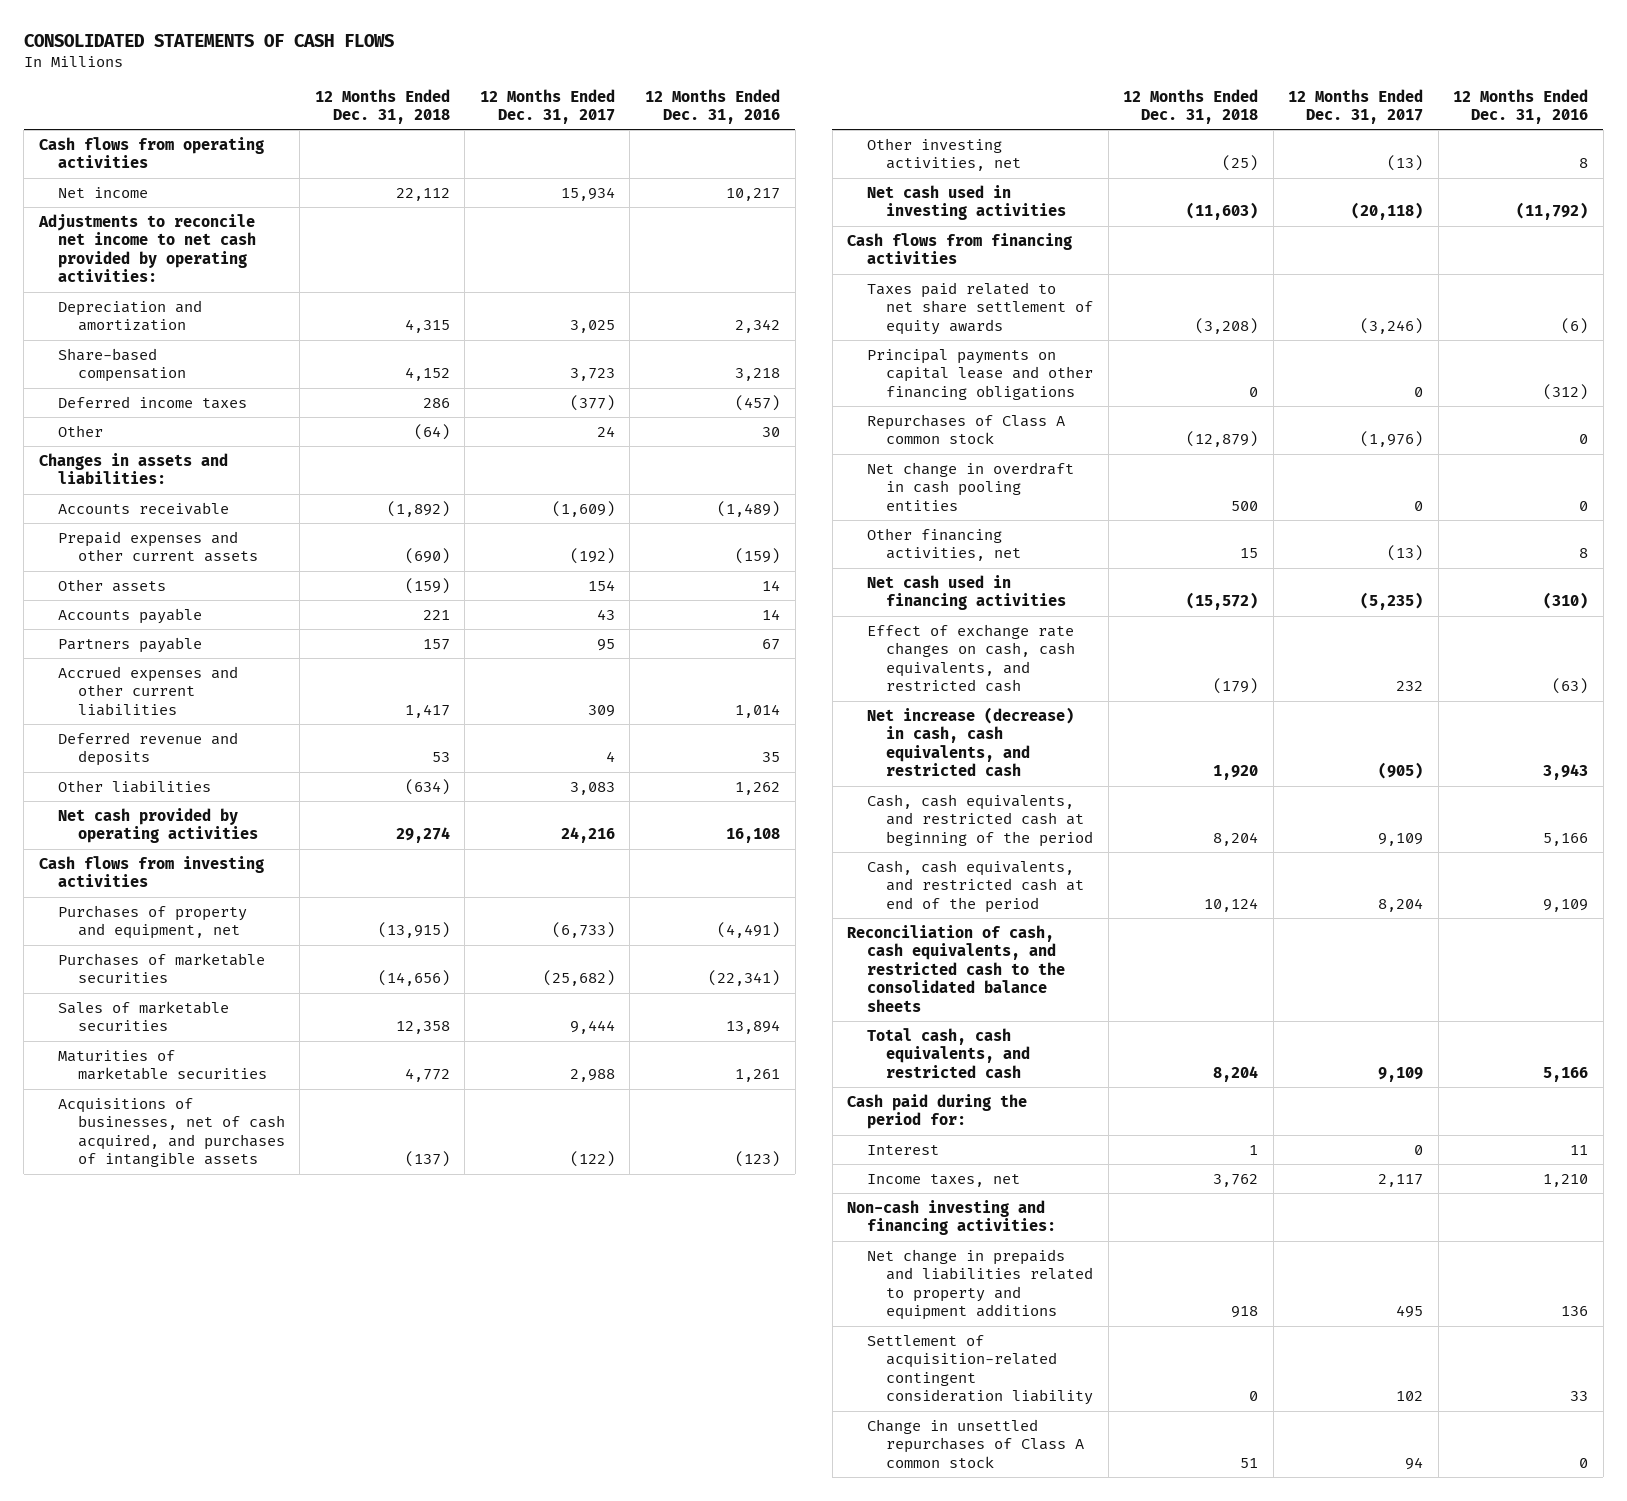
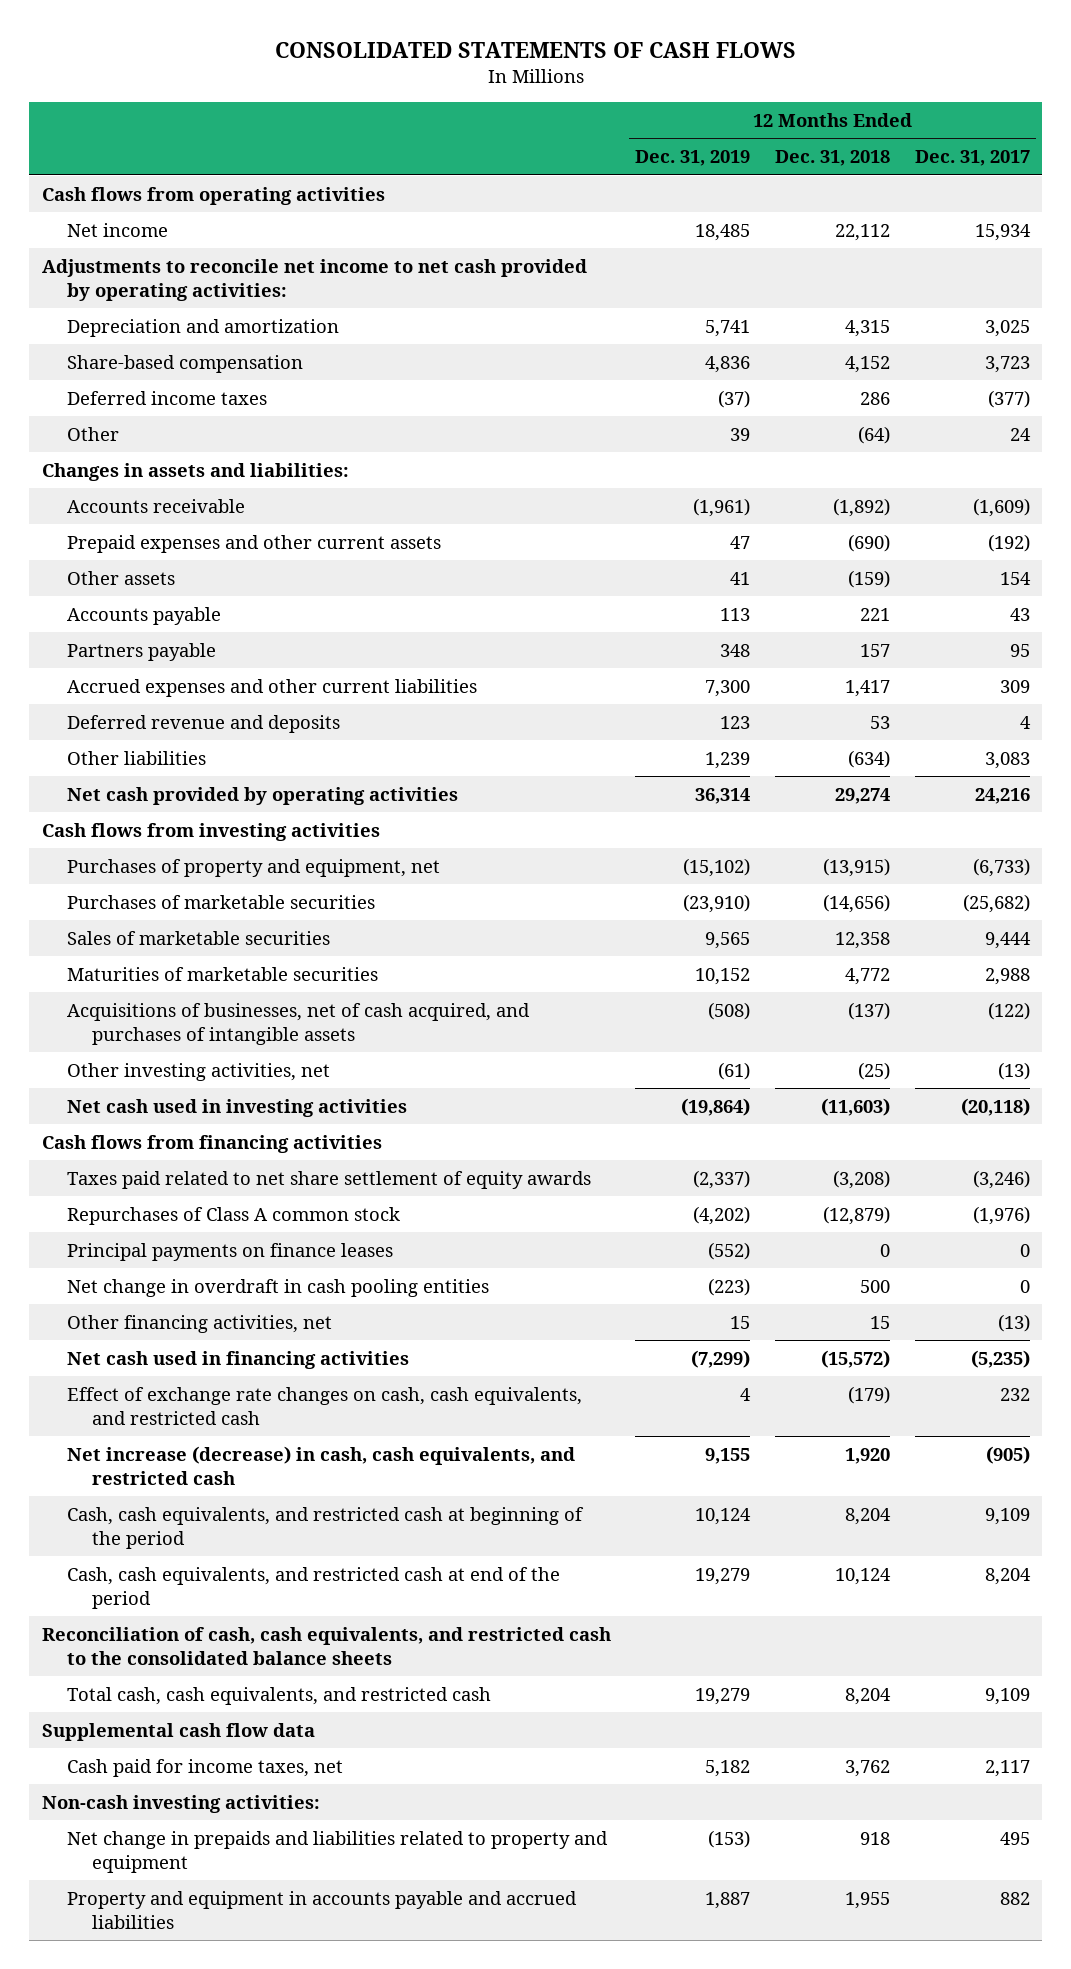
- | 12 Months Ended Dec. 31, 2018 | 12 Months Ended Dec. 31, 2017 | 12 Months Ended Dec. 31, 2016
+ | 12 Months Ended Dec. 31, 2019 | 12 Months Ended Dec. 31, 2018 | 12 Months Ended Dec. 31, 2017
- Principal payments on capital lease and other financing obligations | 0 | 0 | (312)
+ Principal payments on finance leases | (552) | 0 | 0
- Cash paid during the period for:
- Interest | 1 | 0 | 11
- Income taxes, net | 3,762 | 2,117 | 1,210
- Non-cash investing and financing activities:
- Net change in prepaids and liabilities related to property and equipment additions | 918 | 495 | 136
- Settlement of acquisition-related contingent consideration liability | 0 | 102 | 33
- Change in unsettled repurchases of Class A common stock | 51 | 94 | 0
+ Supplemental cash flow data
+ Cash paid for income taxes, net | 5,182 | 3,762 | 2,117
+ Non-cash investing activities:
+ Net change in prepaids and liabilities related to property and equipment | (153) | 918 | 495
+ Property and equipment in accounts payable and accrued liabilities | 1,887 | 1,955 | 882

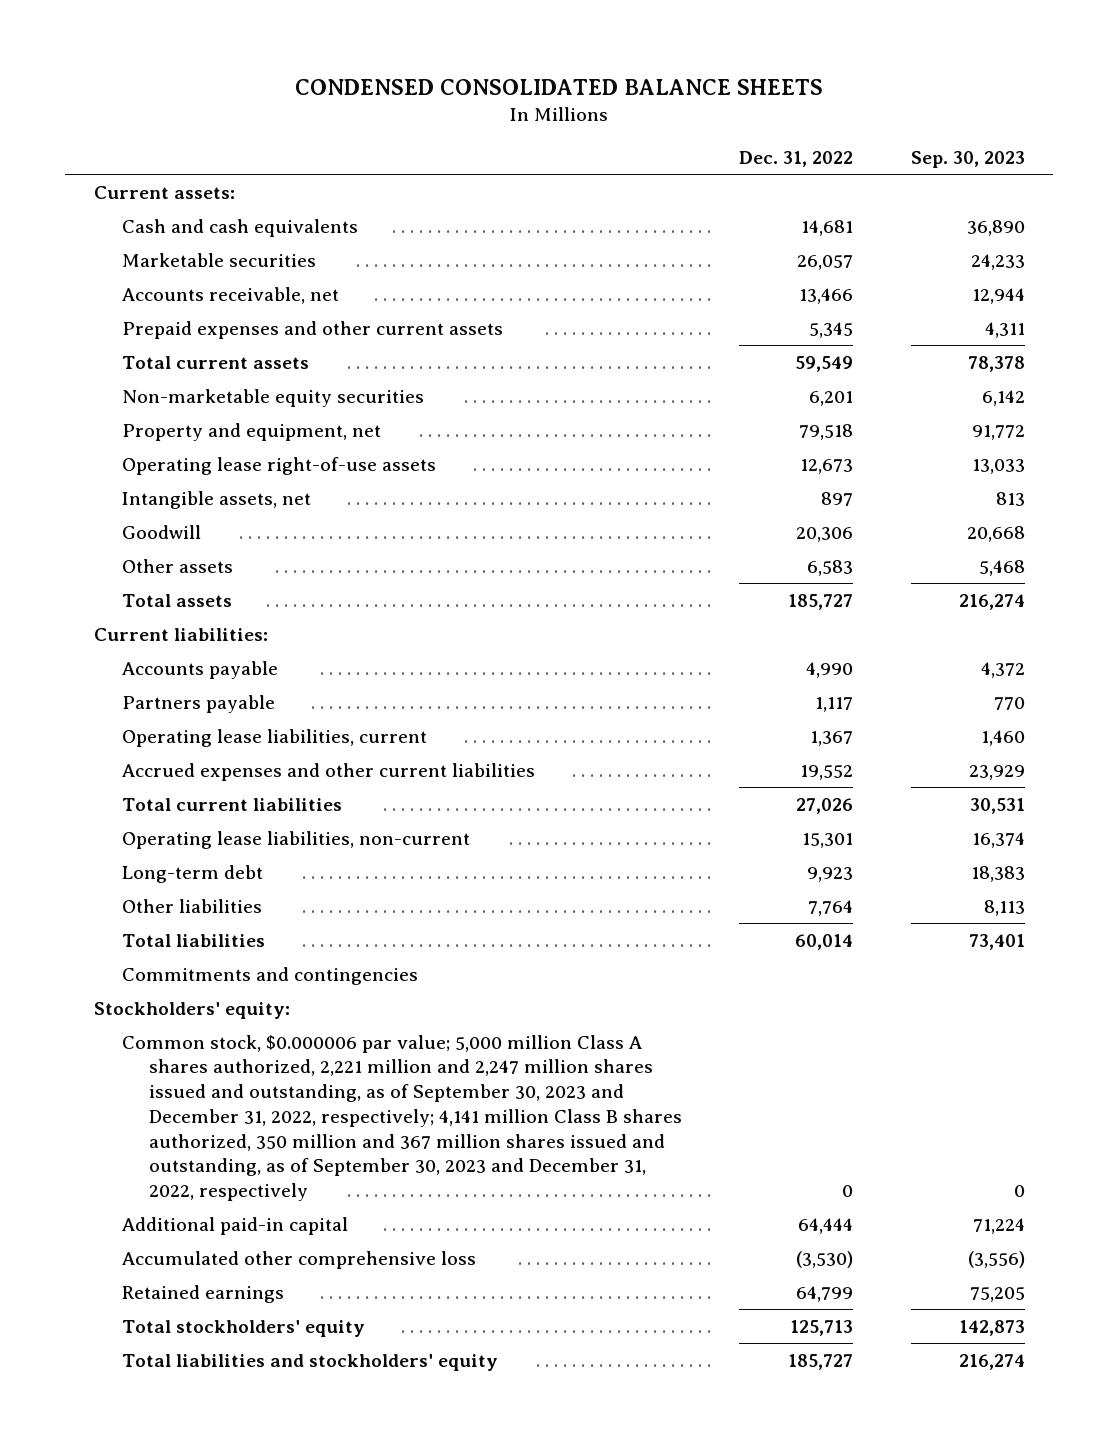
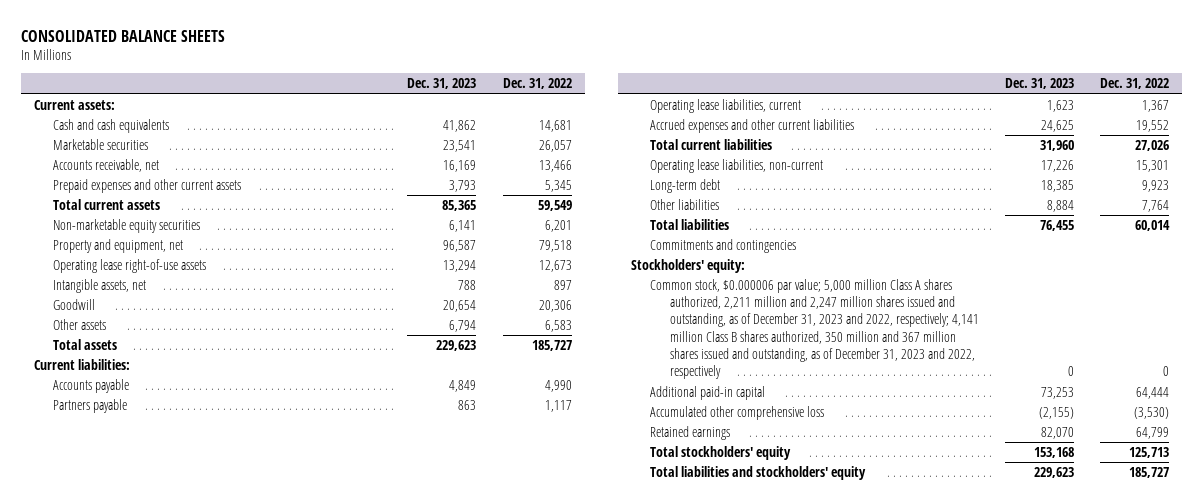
- CONDENSED CONSOLIDATED BALANCE SHEETS
+ CONSOLIDATED BALANCE SHEETS
- | Dec. 31, 2022 | Sep. 30, 2023
+ | Dec. 31, 2023 | Dec. 31, 2022
- Common stock, $0.000006 par value; 5,000 million Class A shares authorized, 2,221 million and 2,247 million shares issued and outstanding, as of September 30, 2023 and December 31, 2022, respectively; 4,141 million Class B shares authorized, 350 million and 367 million shares issued and outstanding, as of September 30, 2023 and December 31, 2022, respectively | 0 | 0
+ Common stock, $0.000006 par value; 5,000 million Class A shares authorized, 2,211 million and 2,247 million shares issued and outstanding, as of December 31, 2023 and 2022, respectively; 4,141 million Class B shares authorized, 350 million and 367 million shares issued and outstanding, as of December 31, 2023 and 2022, respectively | 0 | 0

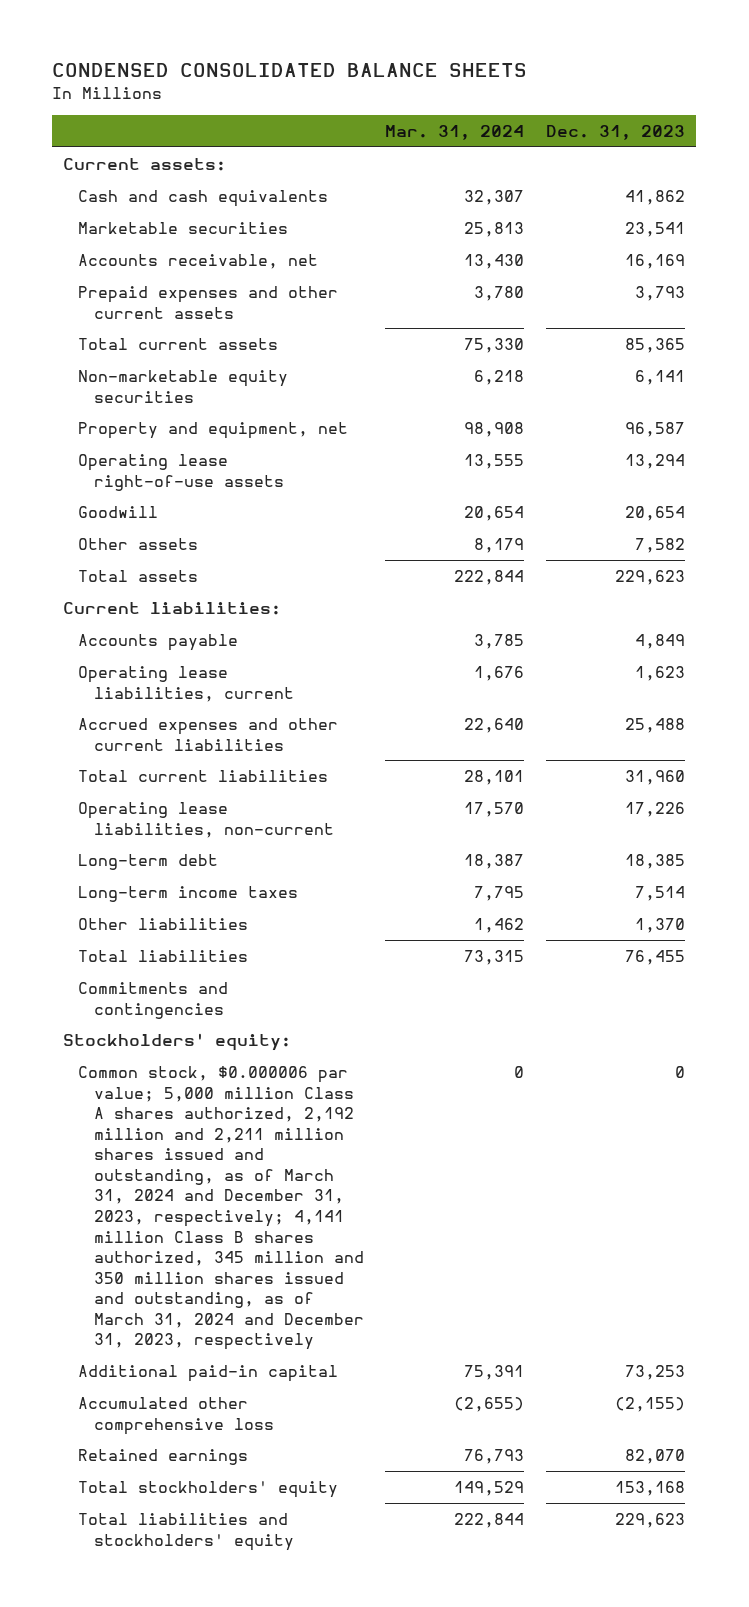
- CONSOLIDATED BALANCE SHEETS
+ CONDENSED CONSOLIDATED BALANCE SHEETS
- | Dec. 31, 2023 | Dec. 31, 2022
+ | Mar. 31, 2024 | Dec. 31, 2023
- Intangible assets, net | 788 | 897
- Other assets | 6,794 | 6,583
+ Other assets | 8,179 | 7,582
- Partners payable | 863 | 1,117
- Accrued expenses and other current liabilities | 24,625 | 19,552
+ Accrued expenses and other current liabilities | 22,640 | 25,488
- Other liabilities | 8,884 | 7,764
+ Long-term income taxes | 7,795 | 7,514
+ Other liabilities | 1,462 | 1,370
- Common stock, $0.000006 par value; 5,000 million Class A shares authorized, 2,211 million and 2,247 million shares issued and outstanding, as of December 31, 2023 and 2022, respectively; 4,141 million Class B shares authorized, 350 million and 367 million shares issued and outstanding, as of December 31, 2023 and 2022, respectively | 0 | 0
+ Common stock, $0.000006 par value; 5,000 million Class A shares authorized, 2,192 million and 2,211 million shares issued and outstanding, as of March 31, 2024 and December 31, 2023, respectively; 4,141 million Class B shares authorized, 345 million and 350 million shares issued and outstanding, as of March 31, 2024 and December 31, 2023, respectively | 0 | 0

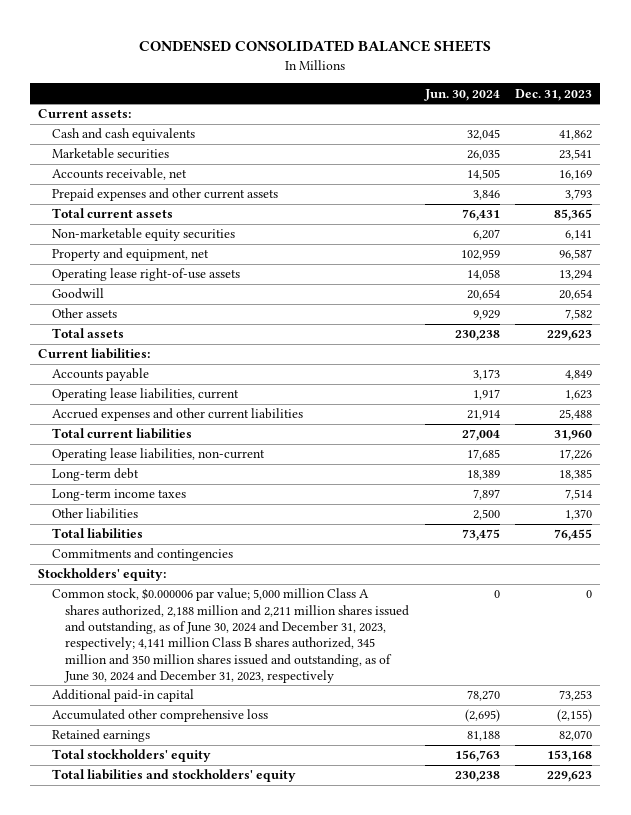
- | Mar. 31, 2024 | Dec. 31, 2023
+ | Jun. 30, 2024 | Dec. 31, 2023
- Common stock, $0.000006 par value; 5,000 million Class A shares authorized, 2,192 million and 2,211 million shares issued and outstanding, as of March 31, 2024 and December 31, 2023, respectively; 4,141 million Class B shares authorized, 345 million and 350 million shares issued and outstanding, as of March 31, 2024 and December 31, 2023, respectively | 0 | 0
+ Common stock, $0.000006 par value; 5,000 million Class A shares authorized, 2,188 million and 2,211 million shares issued and outstanding, as of June 30, 2024 and December 31, 2023, respectively; 4,141 million Class B shares authorized, 345 million and 350 million shares issued and outstanding, as of June 30, 2024 and December 31, 2023, respectively | 0 | 0

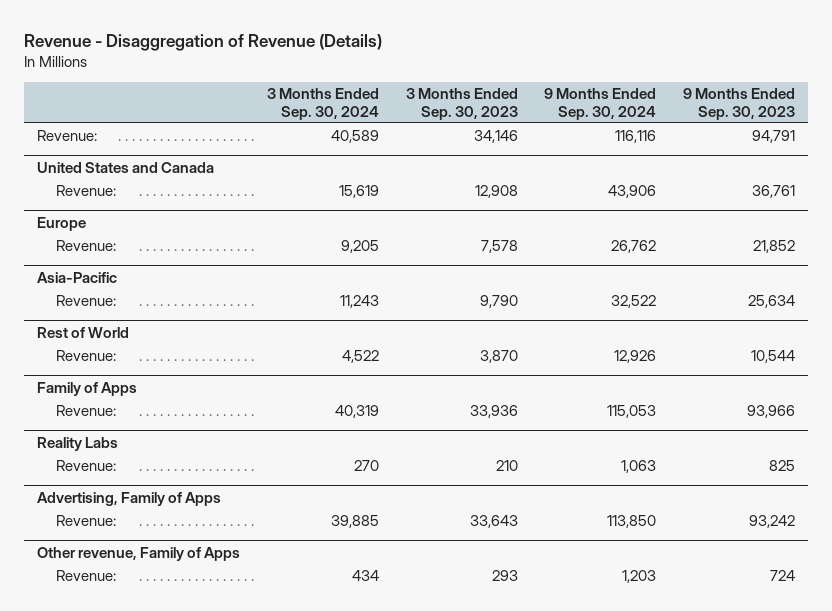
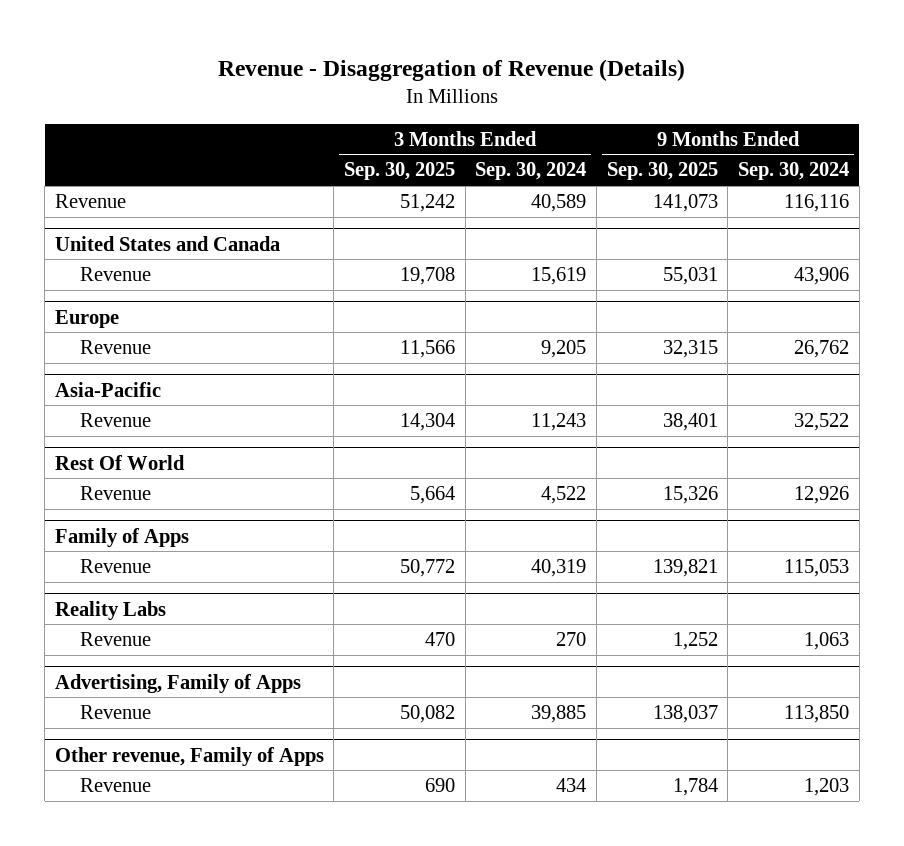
- | 3 Months Ended Sep. 30, 2024 | 3 Months Ended Sep. 30, 2023 | 9 Months Ended Sep. 30, 2024 | 9 Months Ended Sep. 30, 2023
+ | 3 Months Ended Sep. 30, 2025 | 3 Months Ended Sep. 30, 2024 | 9 Months Ended Sep. 30, 2025 | 9 Months Ended Sep. 30, 2024
- Revenue: | 40,589 | 34,146 | 116,116 | 94,791
+ Revenue | 51,242 | 40,589 | 141,073 | 116,116
@ United States and Canada
- Revenue: | 15,619 | 12,908 | 43,906 | 36,761
+ Revenue | 19,708 | 15,619 | 55,031 | 43,906
@ Europe
- Revenue: | 9,205 | 7,578 | 26,762 | 21,852
+ Revenue | 11,566 | 9,205 | 32,315 | 26,762
@ Asia-Pacific
- Revenue: | 11,243 | 9,790 | 32,522 | 25,634
- Rest of World
- Revenue: | 4,522 | 3,870 | 12,926 | 10,544
@ Asia-Pacific
+ Revenue | 14,304 | 11,243 | 38,401 | 32,522
+ Rest Of World
+ Revenue | 5,664 | 4,522 | 15,326 | 12,926
@ Family of Apps
- Revenue: | 40,319 | 33,936 | 115,053 | 93,966
+ Revenue | 50,772 | 40,319 | 139,821 | 115,053
@ Reality Labs
- Revenue: | 270 | 210 | 1,063 | 825
+ Revenue | 470 | 270 | 1,252 | 1,063
@ Advertising, Family of Apps
- Revenue: | 39,885 | 33,643 | 113,850 | 93,242
+ Revenue | 50,082 | 39,885 | 138,037 | 113,850
@ Other revenue, Family of Apps
- Revenue: | 434 | 293 | 1,203 | 724
+ Revenue | 690 | 434 | 1,784 | 1,203

